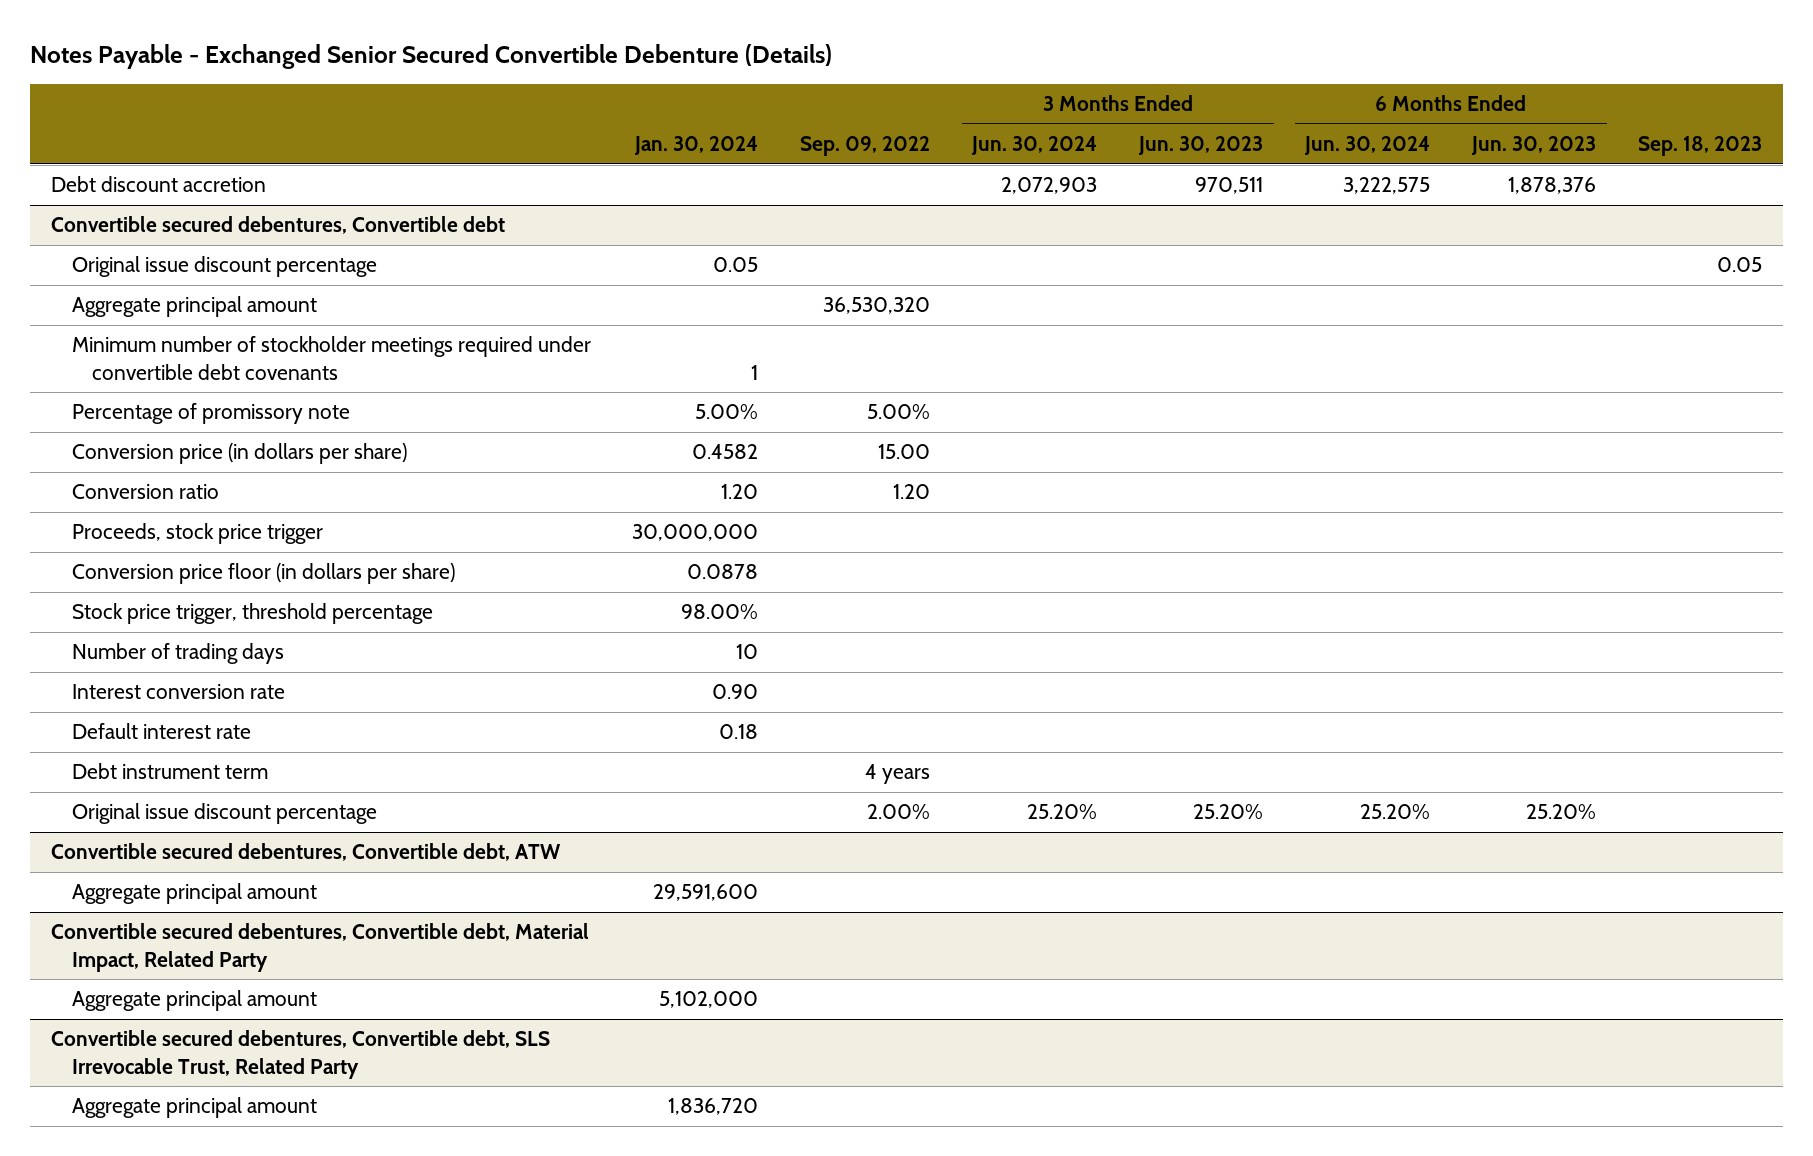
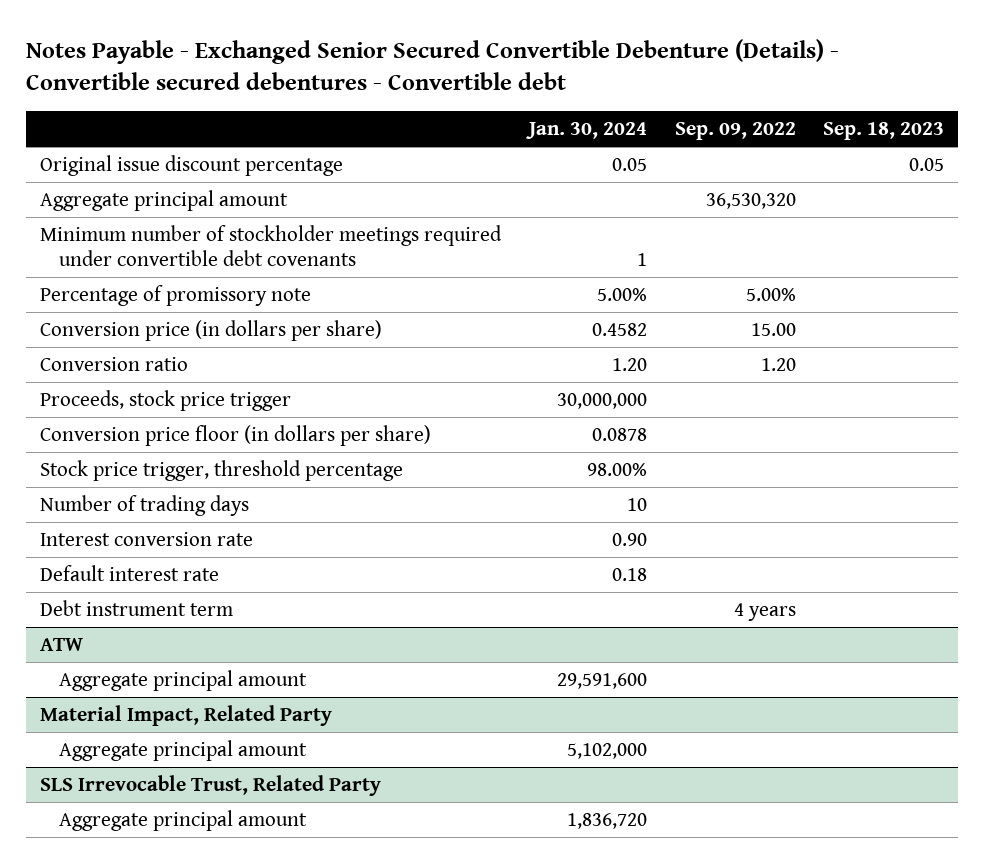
- Notes Payable - Exchanged Senior Secured Convertible Debenture (Details)
+ Notes Payable - Exchanged Senior Secured Convertible Debenture (Details) - Convertible secured debentures - Convertible debt
- | Jan. 30, 2024 | Sep. 09, 2022 | 3 Months Ended Jun. 30, 2024 | 3 Months Ended Jun. 30, 2023 | 6 Months Ended Jun. 30, 2024 | 6 Months Ended Jun. 30, 2023 | Sep. 18, 2023
+ | Jan. 30, 2024 | Sep. 09, 2022 | Sep. 18, 2023
- Debt discount accretion | | | 2,072,903 | 970,511 | 3,222,575 | 1,878,376 |
- Convertible secured debentures, Convertible debt
- Original issue discount percentage | | 2.00% | 25.20% | 25.20% | 25.20% | 25.20% |
- Convertible secured debentures, Convertible debt, ATW
+ ATW
- Convertible secured debentures, Convertible debt, Material Impact, Related Party
+ Material Impact, Related Party
- Convertible secured debentures, Convertible debt, SLS Irrevocable Trust, Related Party
+ SLS Irrevocable Trust, Related Party

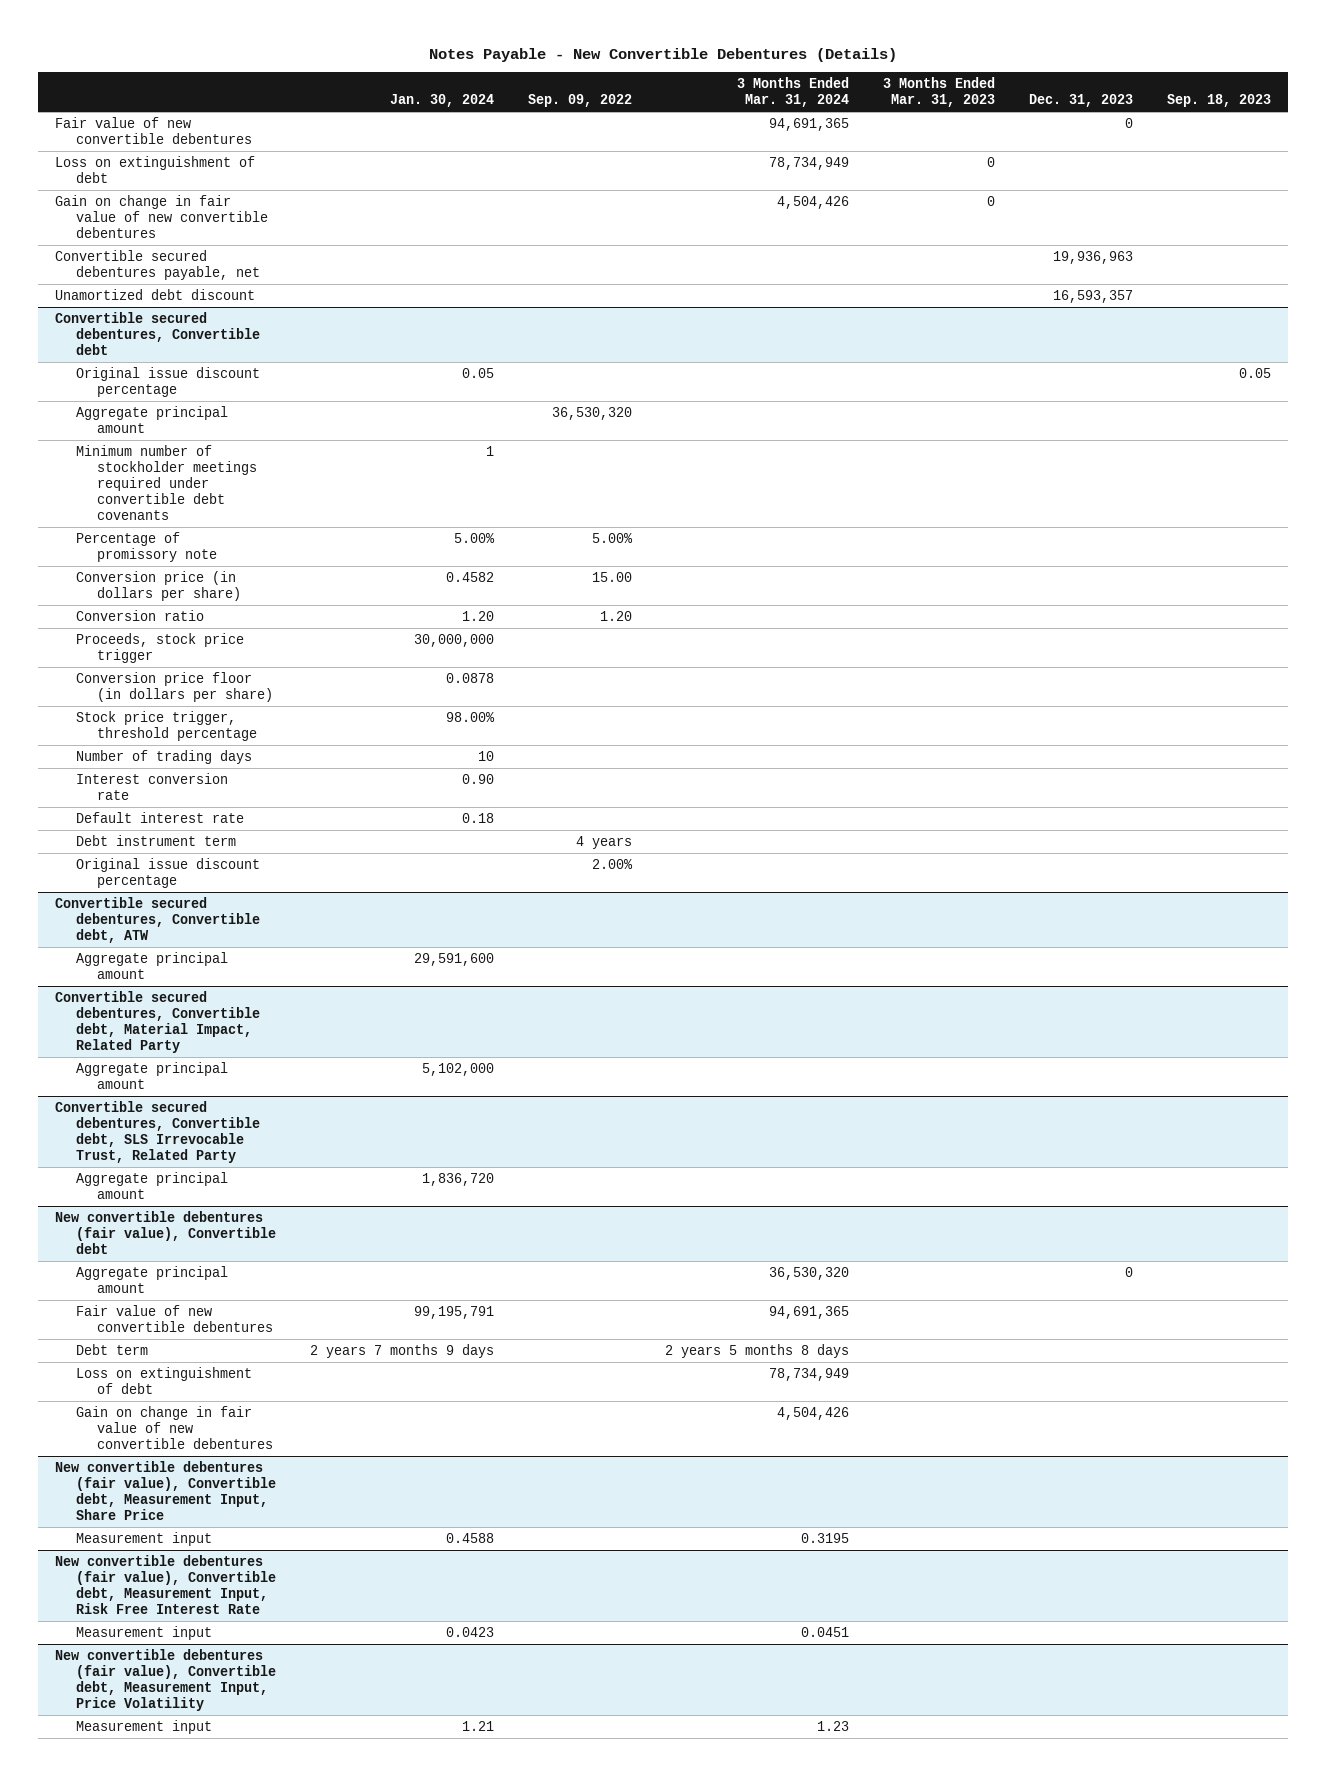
- Notes Payable - Exchanged Senior Secured Convertible Debenture (Details) - Convertible secured debentures - Convertible debt
+ Notes Payable - New Convertible Debentures (Details)
- | Jan. 30, 2024 | Sep. 09, 2022 | Sep. 18, 2023
+ | Jan. 30, 2024 | Sep. 09, 2022 | 3 Months Ended Mar. 31, 2024 | 3 Months Ended Mar. 31, 2023 | Dec. 31, 2023 | Sep. 18, 2023
+ Fair value of new convertible debentures | | | 94,691,365 | | 0 |
+ Loss on extinguishment of debt | | | 78,734,949 | 0 | |
+ Gain on change in fair value of new convertible debentures | | | 4,504,426 | 0 | |
+ Convertible secured debentures payable, net | | | | | 19,936,963 |
+ Unamortized debt discount | | | | | 16,593,357 |
+ Convertible secured debentures, Convertible debt
- ATW
+ Original issue discount percentage | | 2.00% | | | |
+ Convertible secured debentures, Convertible debt, ATW
- Material Impact, Related Party
+ Convertible secured debentures, Convertible debt, Material Impact, Related Party
- SLS Irrevocable Trust, Related Party
+ Convertible secured debentures, Convertible debt, SLS Irrevocable Trust, Related Party
+ New convertible debentures (fair value), Convertible debt
+ Aggregate principal amount | | | 36,530,320 | | 0 |
+ Fair value of new convertible debentures | 99,195,791 | | 94,691,365 | | |
+ Debt term | 2 years 7 months 9 days | | 2 years 5 months 8 days | | |
+ Loss on extinguishment of debt | | | 78,734,949 | | |
+ Gain on change in fair value of new convertible debentures | | | 4,504,426 | | |
+ New convertible debentures (fair value), Convertible debt, Measurement Input, Share Price
+ Measurement input | 0.4588 | | 0.3195 | | |
+ New convertible debentures (fair value), Convertible debt, Measurement Input, Risk Free Interest Rate
+ Measurement input | 0.0423 | | 0.0451 | | |
+ New convertible debentures (fair value), Convertible debt, Measurement Input, Price Volatility
+ Measurement input | 1.21 | | 1.23 | | |

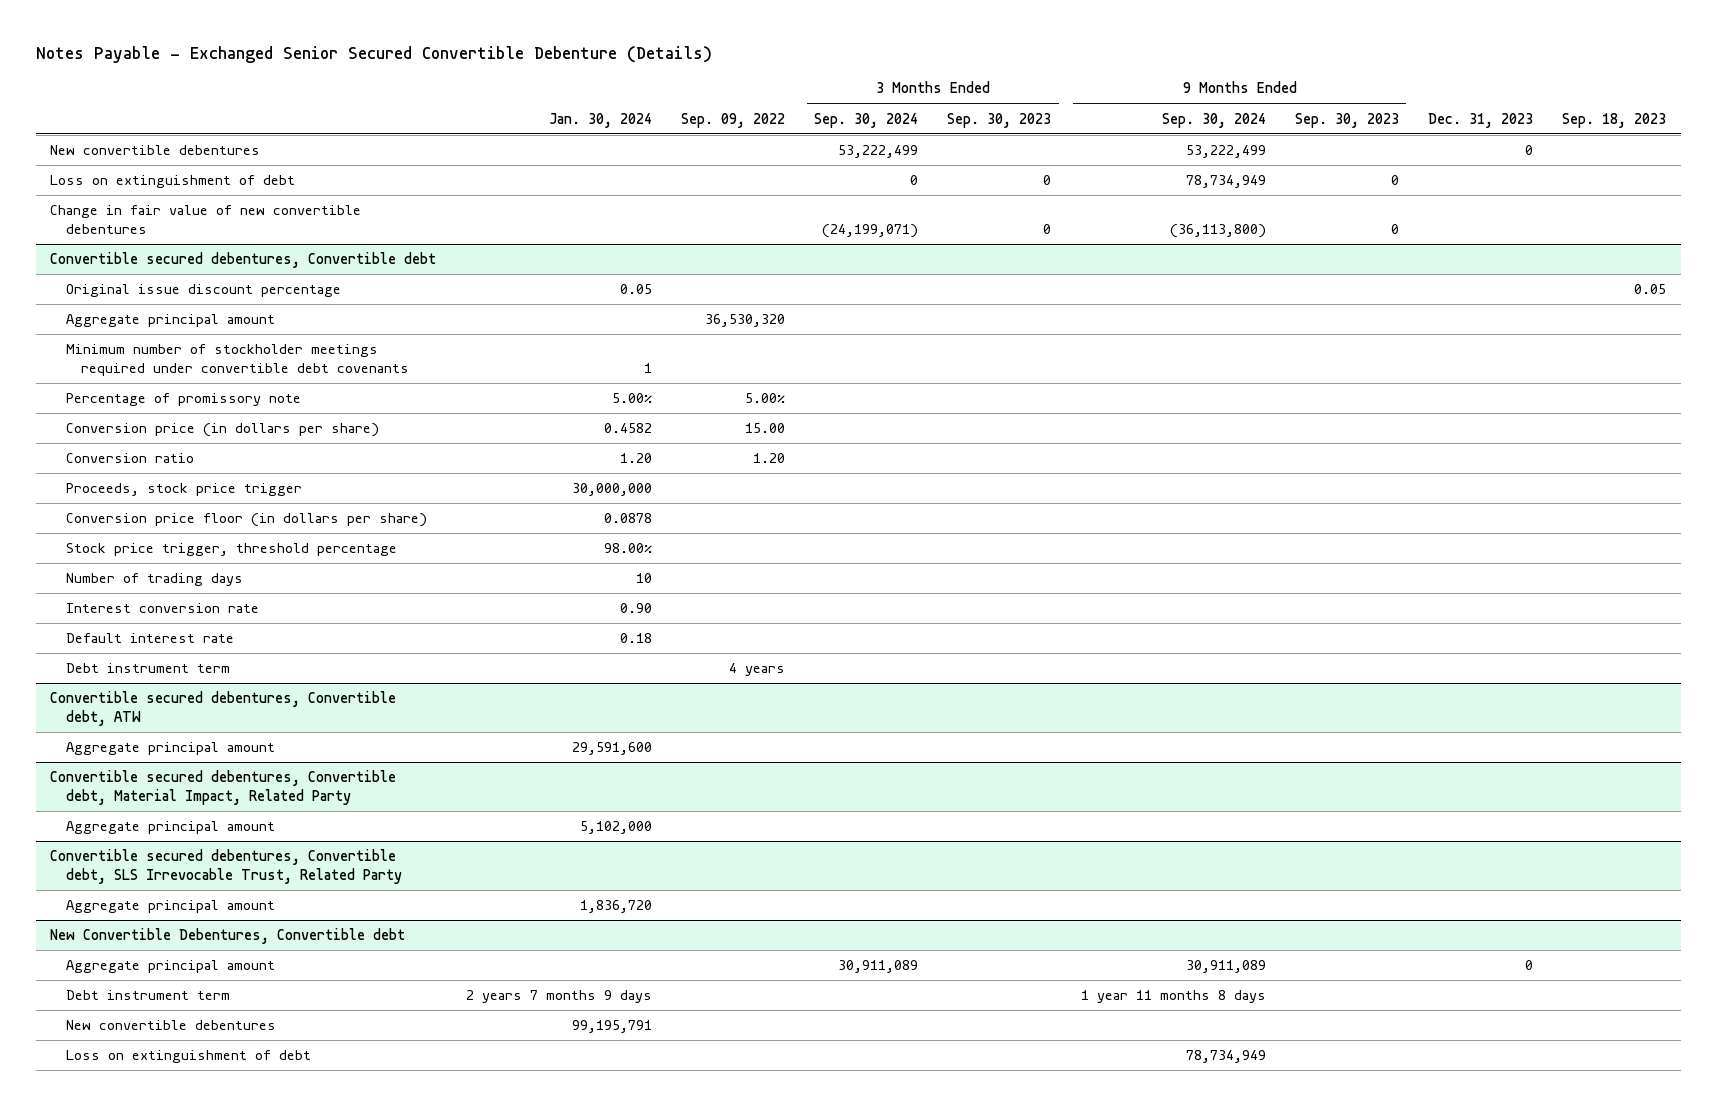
- Notes Payable - New Convertible Debentures (Details)
+ Notes Payable - Exchanged Senior Secured Convertible Debenture (Details)
- | Jan. 30, 2024 | Sep. 09, 2022 | 3 Months Ended Mar. 31, 2024 | 3 Months Ended Mar. 31, 2023 | Dec. 31, 2023 | Sep. 18, 2023
+ | Jan. 30, 2024 | Sep. 09, 2022 | 3 Months Ended Sep. 30, 2024 | 3 Months Ended Sep. 30, 2023 | 9 Months Ended Sep. 30, 2024 | 9 Months Ended Sep. 30, 2023 | Dec. 31, 2023 | Sep. 18, 2023
- Fair value of new convertible debentures | | | 94,691,365 | | 0 |
+ New convertible debentures | | | 53,222,499 | | 53,222,499 | | 0 |
- Gain on change in fair value of new convertible debentures | | | 4,504,426 | 0 | |
- Convertible secured debentures payable, net | | | | | 19,936,963 |
- Unamortized debt discount | | | | | 16,593,357 |
+ Change in fair value of new convertible debentures | | | (24,199,071) | 0 | (36,113,800) | 0 | |
@ Convertible secured debentures, Convertible debt
- Original issue discount percentage | | 2.00% | | | |
- New convertible debentures (fair value), Convertible debt
+ New Convertible Debentures, Convertible debt
- Fair value of new convertible debentures | 99,195,791 | | 94,691,365 | | |
- Debt term | 2 years 7 months 9 days | | 2 years 5 months 8 days | | |
+ Debt instrument term | 2 years 7 months 9 days | | | | 1 year 11 months 8 days | | |
+ New convertible debentures | 99,195,791 | | | | | | |
- Gain on change in fair value of new convertible debentures | | | 4,504,426 | | |
- New convertible debentures (fair value), Convertible debt, Measurement Input, Share Price
- Measurement input | 0.4588 | | 0.3195 | | |
- New convertible debentures (fair value), Convertible debt, Measurement Input, Risk Free Interest Rate
- Measurement input | 0.0423 | | 0.0451 | | |
- New convertible debentures (fair value), Convertible debt, Measurement Input, Price Volatility
- Measurement input | 1.21 | | 1.23 | | |

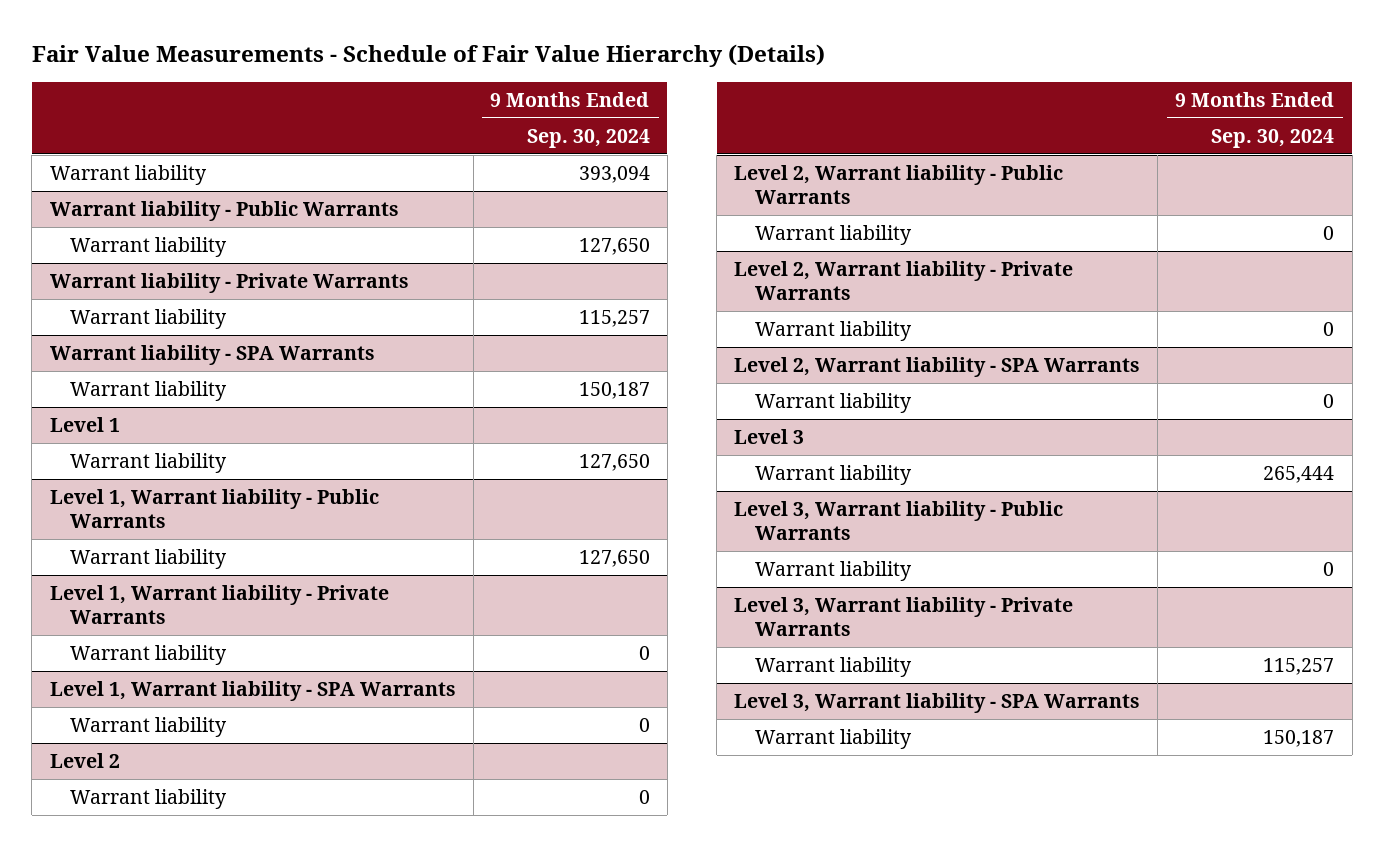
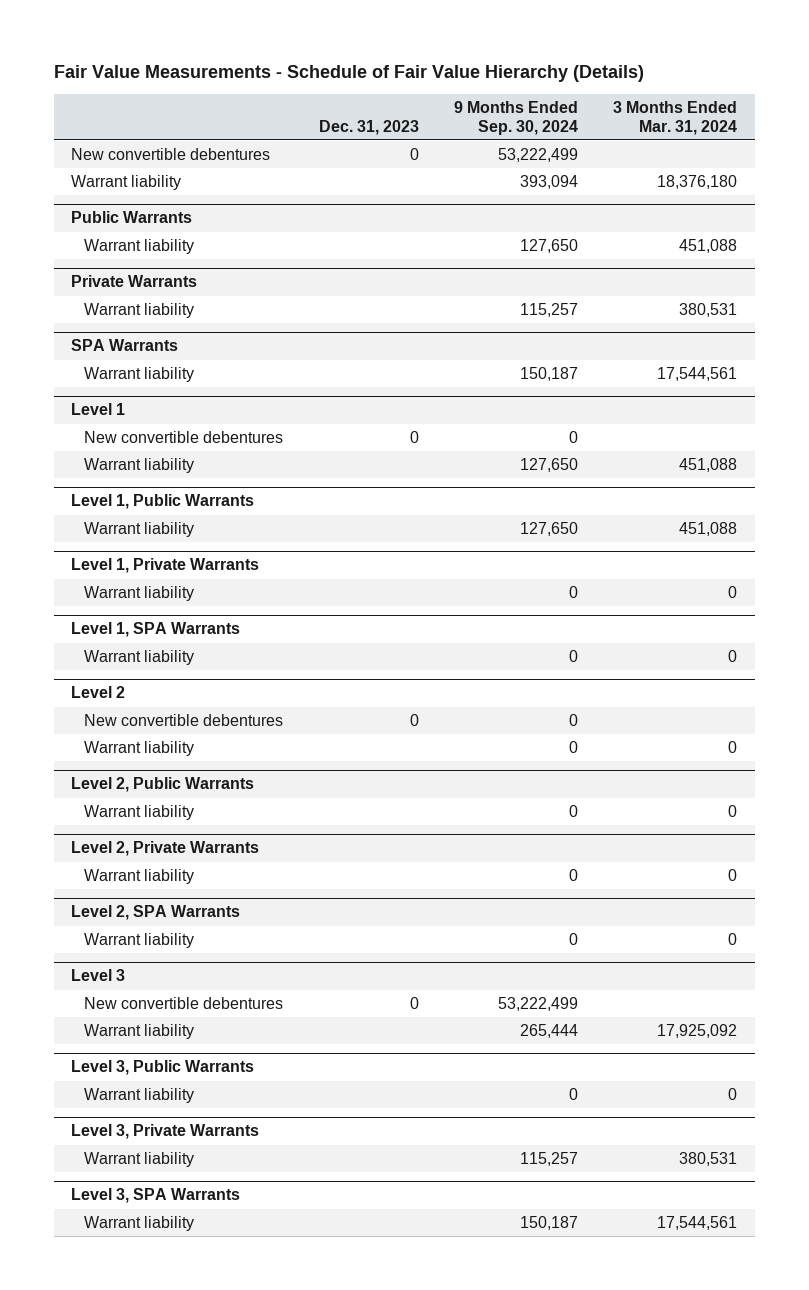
- | 9 Months Ended Sep. 30, 2024
+ | Dec. 31, 2023 | 9 Months Ended Sep. 30, 2024 | 3 Months Ended Mar. 31, 2024
+ New convertible debentures | 0 | 53,222,499 |
- Warrant liability - Public Warrants
+ Public Warrants
- Warrant liability - Private Warrants
+ Private Warrants
- Warrant liability - SPA Warrants
+ SPA Warrants
@ Level 1
+ New convertible debentures | 0 | 0 |
- Level 1, Warrant liability - Public Warrants
+ Level 1, Public Warrants
- Level 1, Warrant liability - Private Warrants
+ Level 1, Private Warrants
- Level 1, Warrant liability - SPA Warrants
+ Level 1, SPA Warrants
@ Level 2
+ New convertible debentures | 0 | 0 |
- Level 2, Warrant liability - Public Warrants
+ Level 2, Public Warrants
- Level 2, Warrant liability - Private Warrants
+ Level 2, Private Warrants
- Level 2, Warrant liability - SPA Warrants
+ Level 2, SPA Warrants
@ Level 3
+ New convertible debentures | 0 | 53,222,499 |
- Level 3, Warrant liability - Public Warrants
+ Level 3, Public Warrants
- Level 3, Warrant liability - Private Warrants
+ Level 3, Private Warrants
- Level 3, Warrant liability - SPA Warrants
+ Level 3, SPA Warrants

